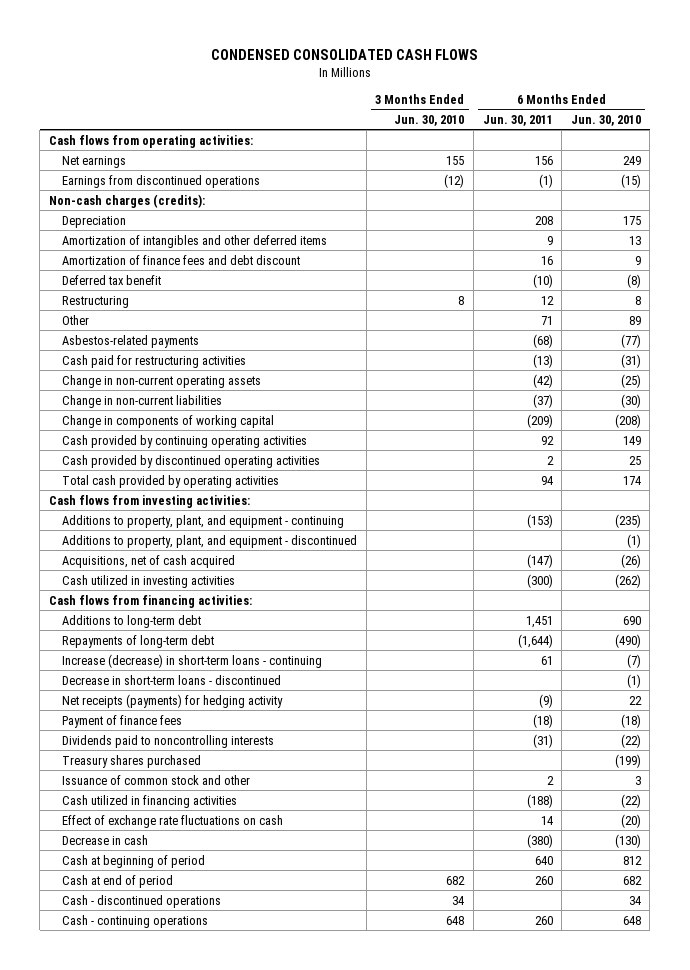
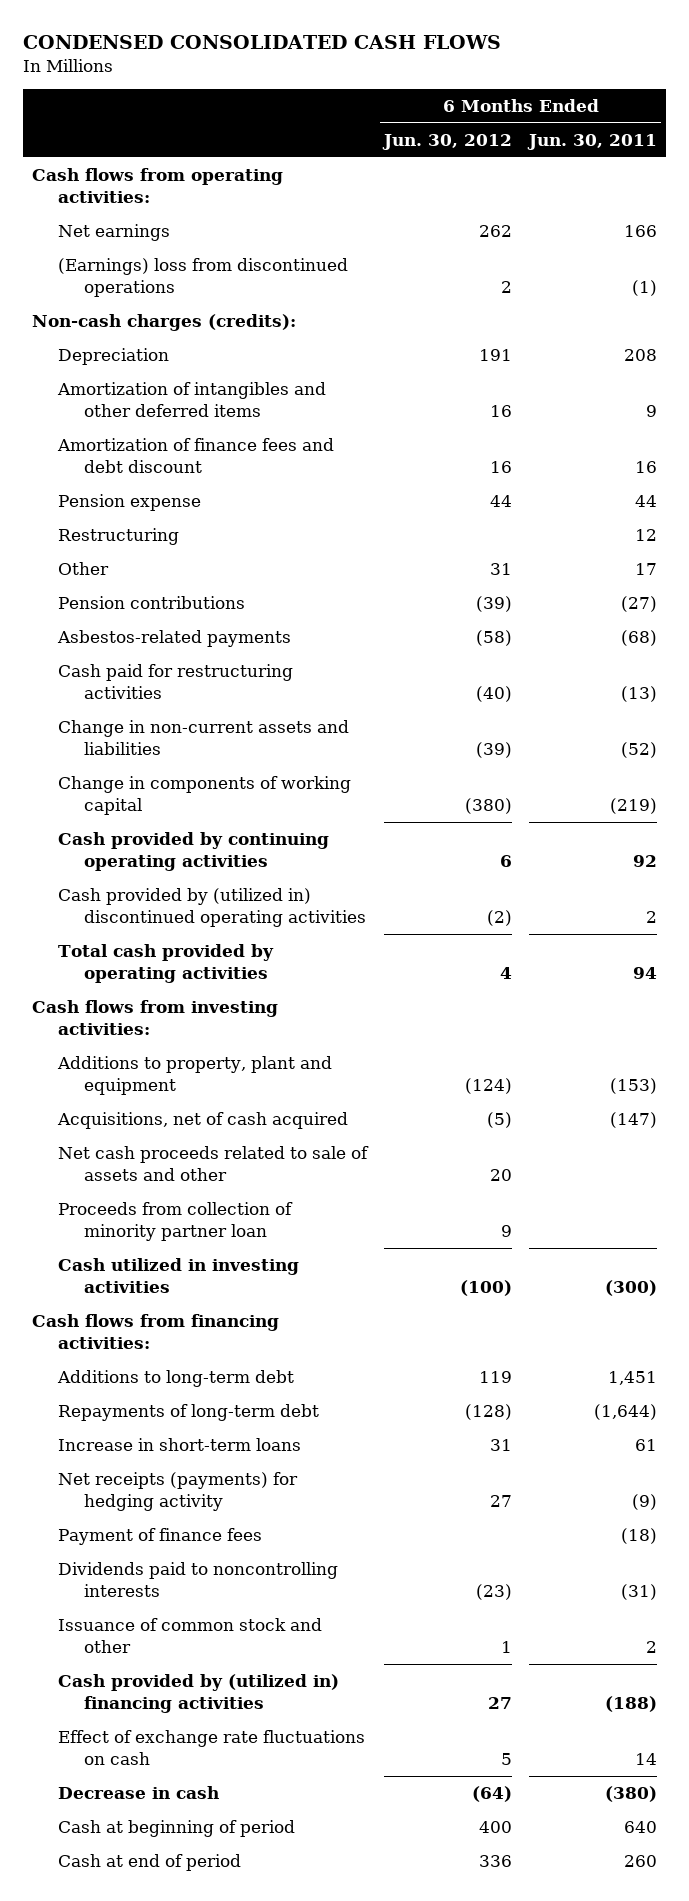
- | 3 Months Ended Jun. 30, 2010 | 6 Months Ended Jun. 30, 2011 | 6 Months Ended Jun. 30, 2010
+ | 6 Months Ended Jun. 30, 2012 | 6 Months Ended Jun. 30, 2011
- Net earnings | 155 | 156 | 249
- Earnings from discontinued operations | (12) | (1) | (15)
+ Net earnings | 262 | 166
+ (Earnings) loss from discontinued operations | 2 | (1)
- Deferred tax benefit | | (10) | (8)
+ Pension expense | 44 | 44
- Other | | 71 | 89
+ Other | 31 | 17
+ Pension contributions | (39) | (27)
- Change in non-current operating assets | | (42) | (25)
- Change in non-current liabilities | | (37) | (30)
- Change in components of working capital | | (209) | (208)
+ Change in non-current assets and liabilities | (39) | (52)
+ Change in components of working capital | (380) | (219)
- Cash provided by discontinued operating activities | | 2 | 25
+ Cash provided by (utilized in) discontinued operating activities | (2) | 2
- Additions to property, plant, and equipment - continuing | | (153) | (235)
- Additions to property, plant, and equipment - discontinued | | | (1)
+ Additions to property, plant and equipment | (124) | (153)
+ Net cash proceeds related to sale of assets and other | 20 |
+ Proceeds from collection of minority partner loan | 9 |
- Increase (decrease) in short-term loans - continuing | | 61 | (7)
- Decrease in short-term loans - discontinued | | | (1)
+ Increase in short-term loans | 31 | 61
- Treasury shares purchased | | | (199)
- Cash utilized in financing activities | | (188) | (22)
+ Cash provided by (utilized in) financing activities | 27 | (188)
- Cash - discontinued operations | 34 | | 34
- Cash - continuing operations | 648 | 260 | 648

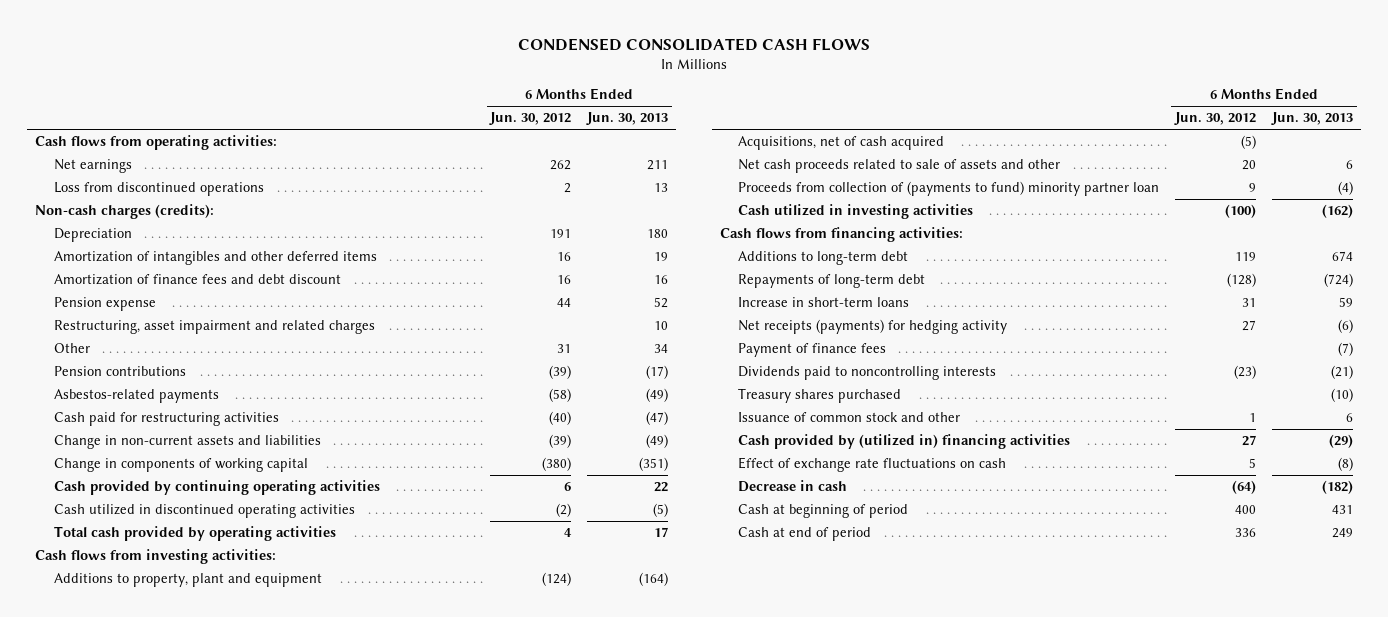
- | 6 Months Ended Jun. 30, 2012 | 6 Months Ended Jun. 30, 2011
+ | 6 Months Ended Jun. 30, 2012 | 6 Months Ended Jun. 30, 2013
- (Earnings) loss from discontinued operations | 2 | (1)
+ Loss from discontinued operations | 2 | 13
- Restructuring | | 12
+ Restructuring, asset impairment and related charges | | 10
- Cash provided by (utilized in) discontinued operating activities | (2) | 2
+ Cash utilized in discontinued operating activities | (2) | (5)
- Proceeds from collection of minority partner loan | 9 |
+ Proceeds from collection of (payments to fund) minority partner loan | 9 | (4)
+ Treasury shares purchased | | (10)

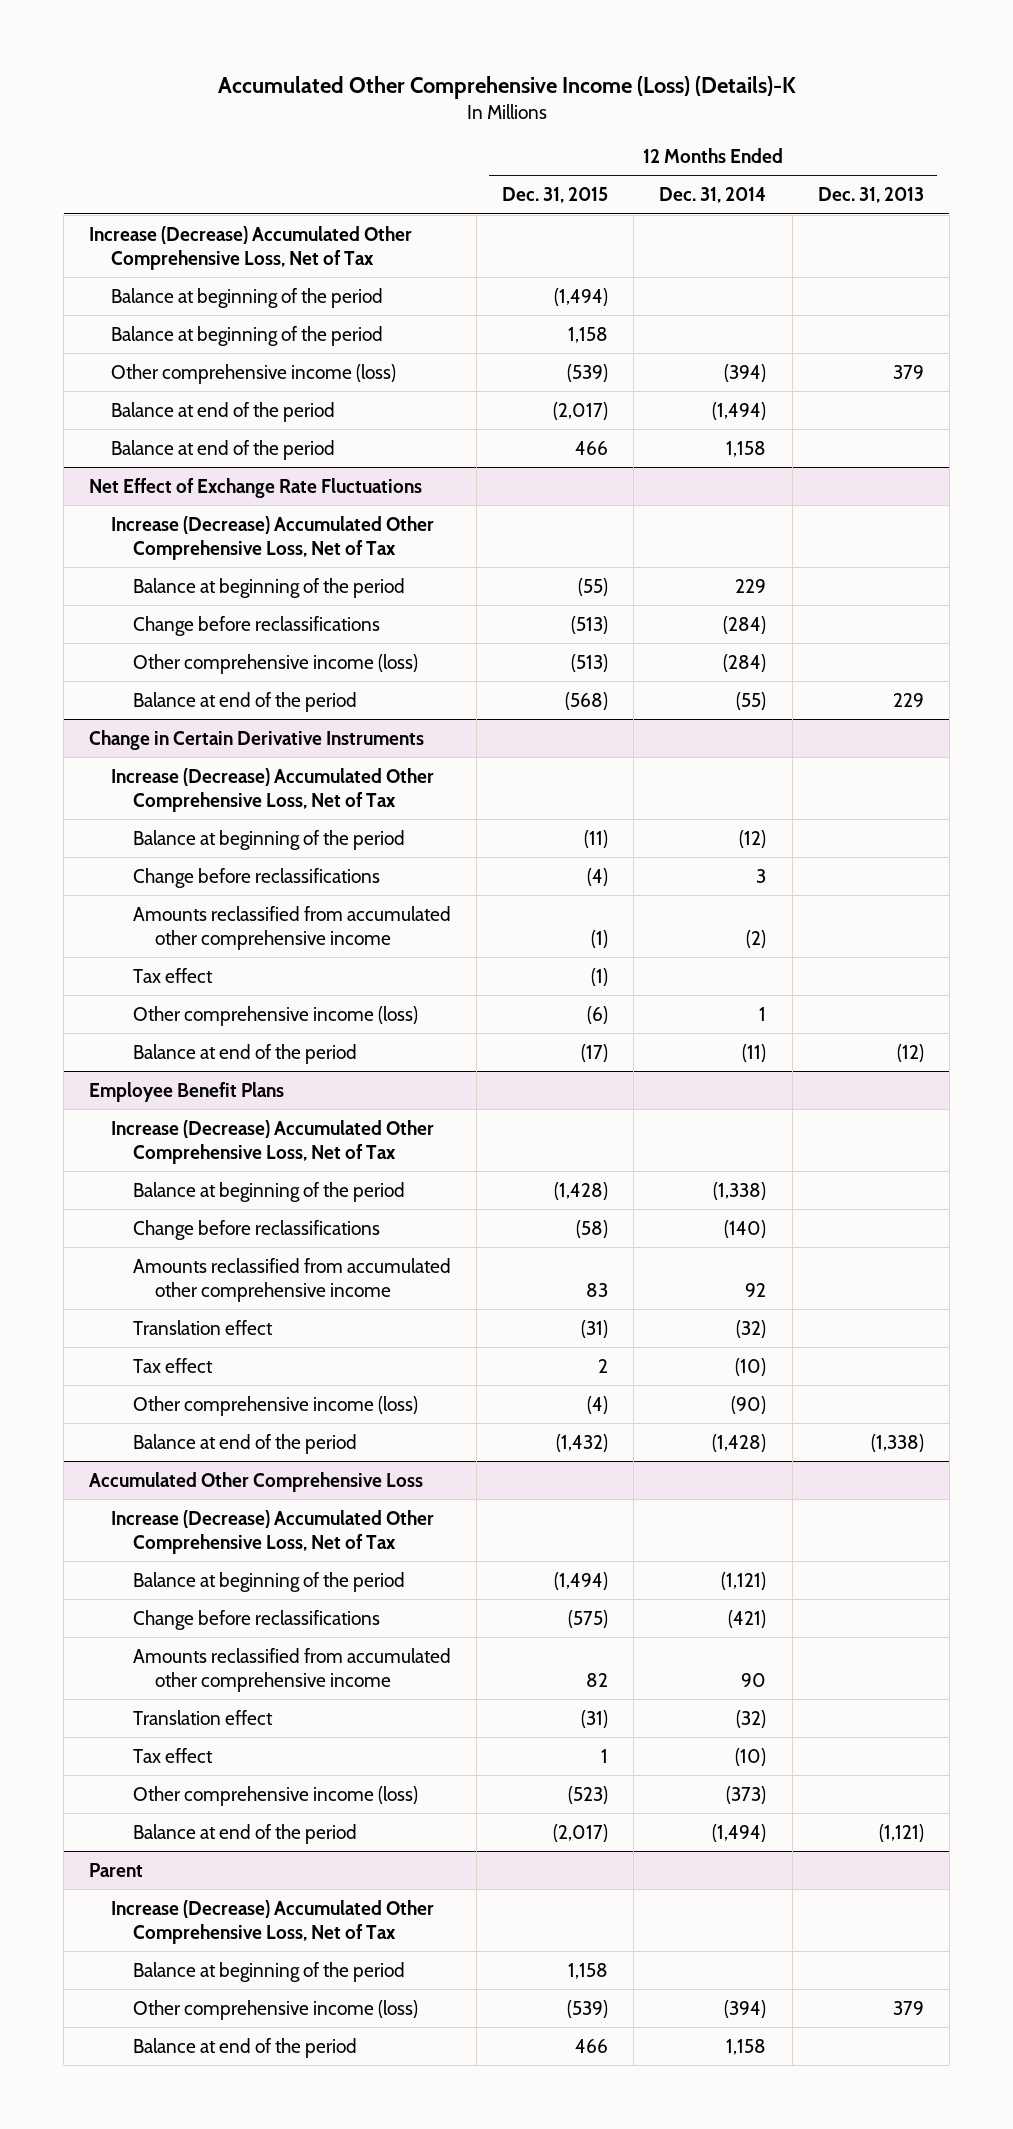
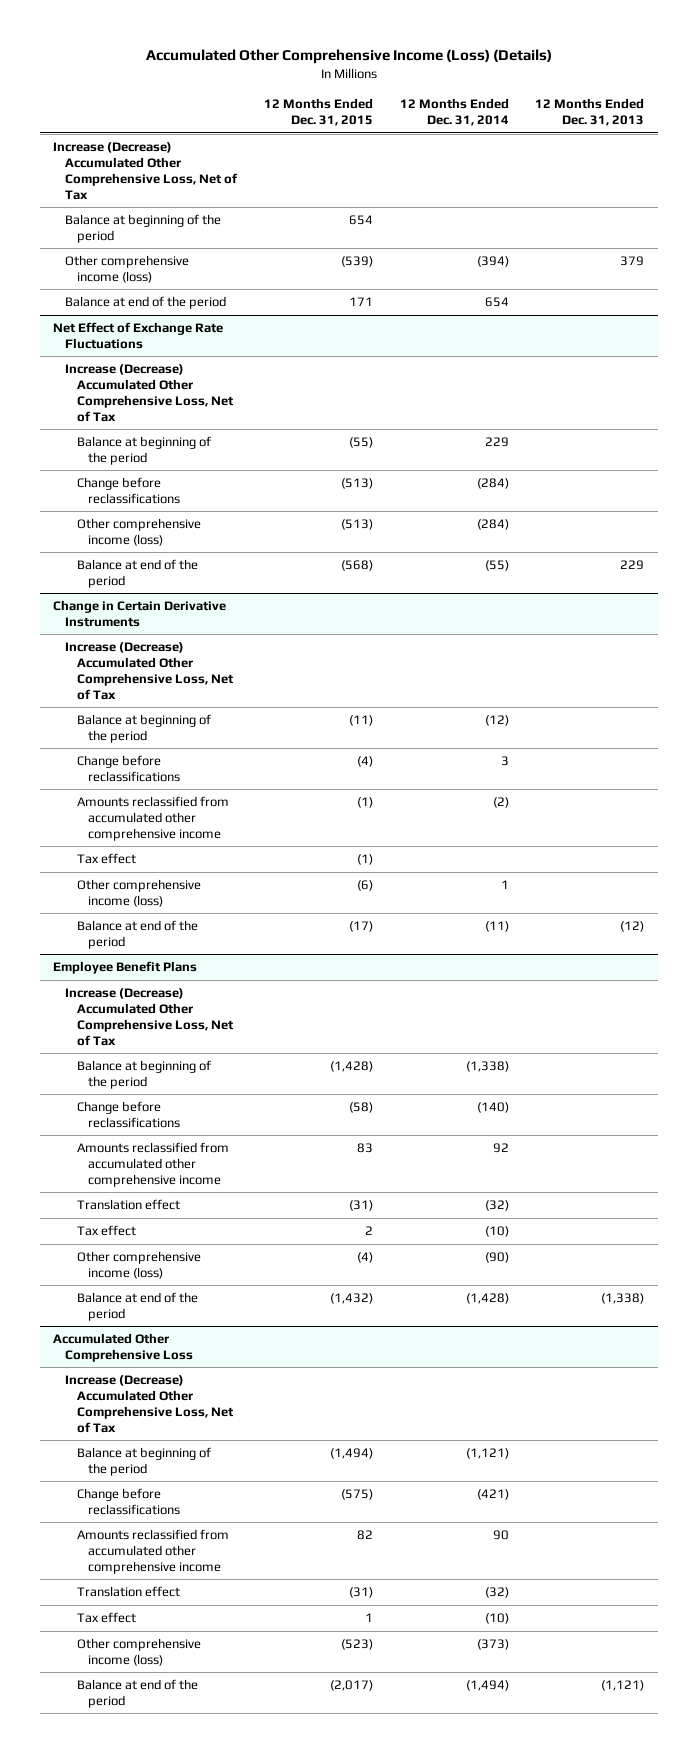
- Accumulated Other Comprehensive Income (Loss) (Details)-K
+ Accumulated Other Comprehensive Income (Loss) (Details)
- Balance at beginning of the period | (1,494) | |
- Balance at beginning of the period | 1,158 | |
+ Balance at beginning of the period | 654 | |
- Balance at end of the period | (2,017) | (1,494) |
- Balance at end of the period | 466 | 1,158 |
+ Balance at end of the period | 171 | 654 |
- Parent
- Increase (Decrease) Accumulated Other Comprehensive Loss, Net of Tax
- Balance at beginning of the period | 1,158 | |
- Other comprehensive income (loss) | (539) | (394) | 379
- Balance at end of the period | 466 | 1,158 |

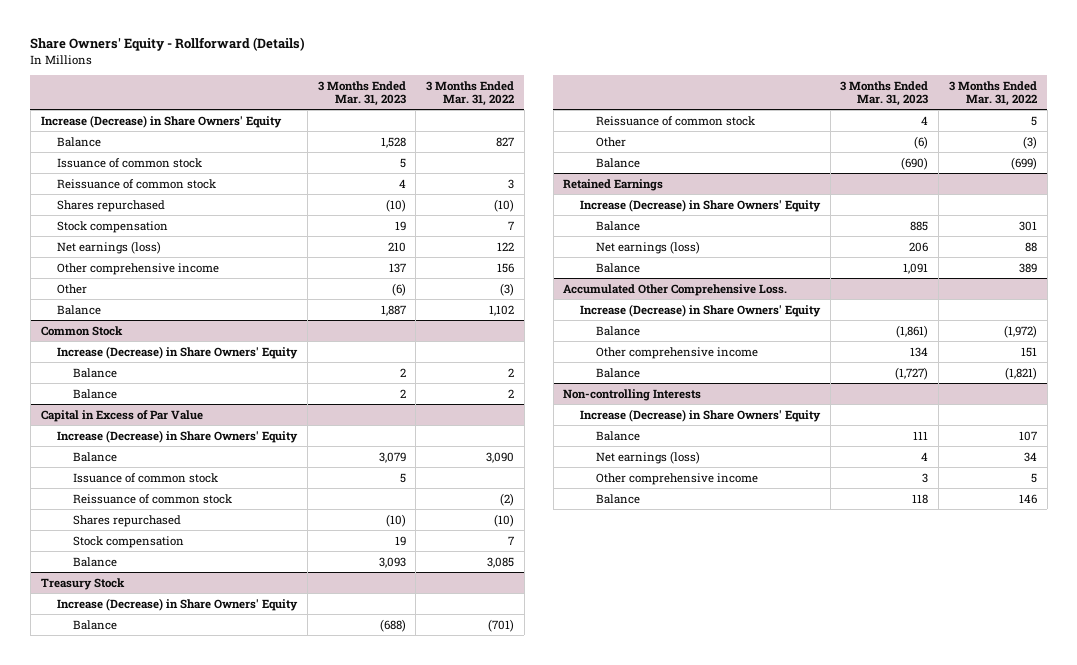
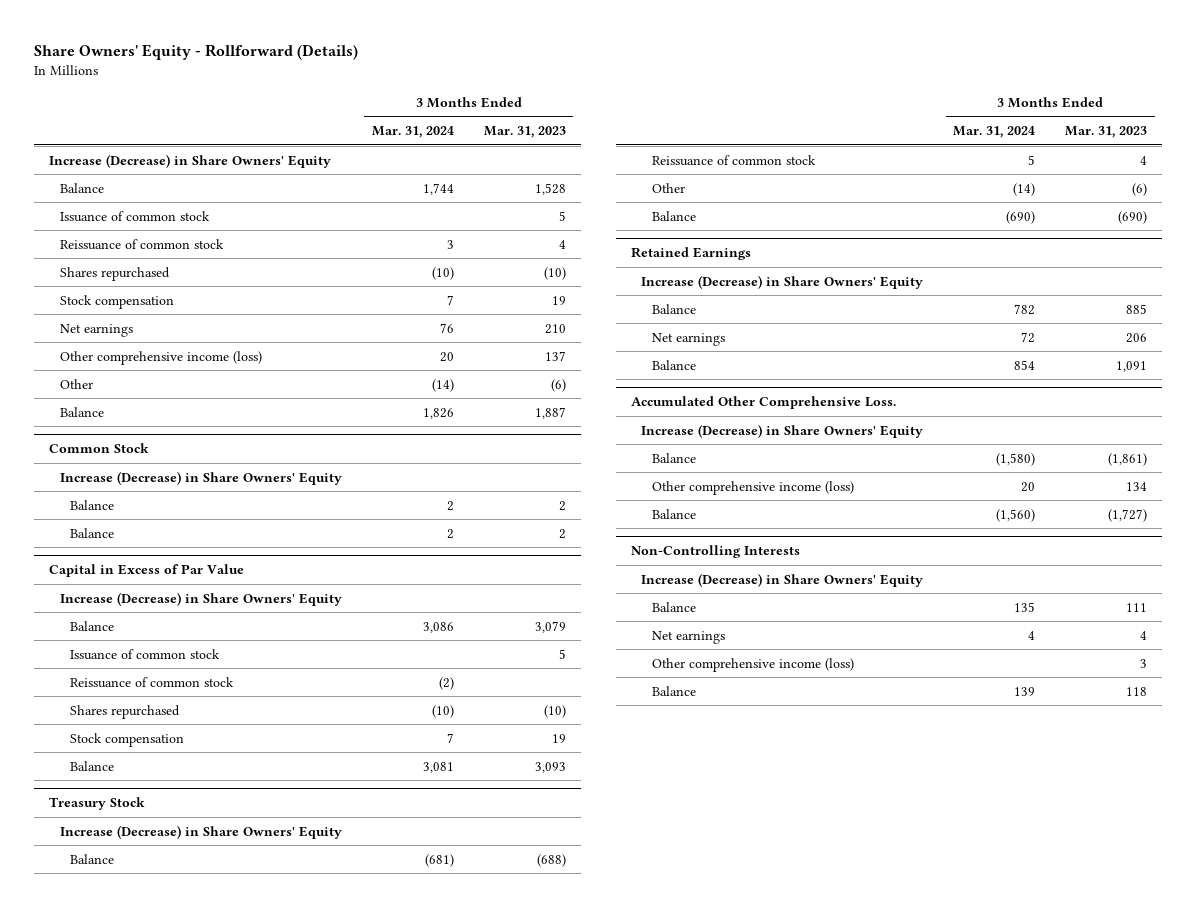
- | 3 Months Ended Mar. 31, 2023 | 3 Months Ended Mar. 31, 2022
+ | 3 Months Ended Mar. 31, 2024 | 3 Months Ended Mar. 31, 2023
- Net earnings (loss) | 210 | 122
- Other comprehensive income | 137 | 156
+ Net earnings | 76 | 210
+ Other comprehensive income (loss) | 20 | 137
@ Retained Earnings
- Net earnings (loss) | 206 | 88
+ Net earnings | 72 | 206
@ Accumulated Other Comprehensive Loss.
- Other comprehensive income | 134 | 151
+ Other comprehensive income (loss) | 20 | 134
- Non-controlling Interests
+ Non-Controlling Interests
- Net earnings (loss) | 4 | 34
- Other comprehensive income | 3 | 5
+ Net earnings | 4 | 4
+ Other comprehensive income (loss) | | 3

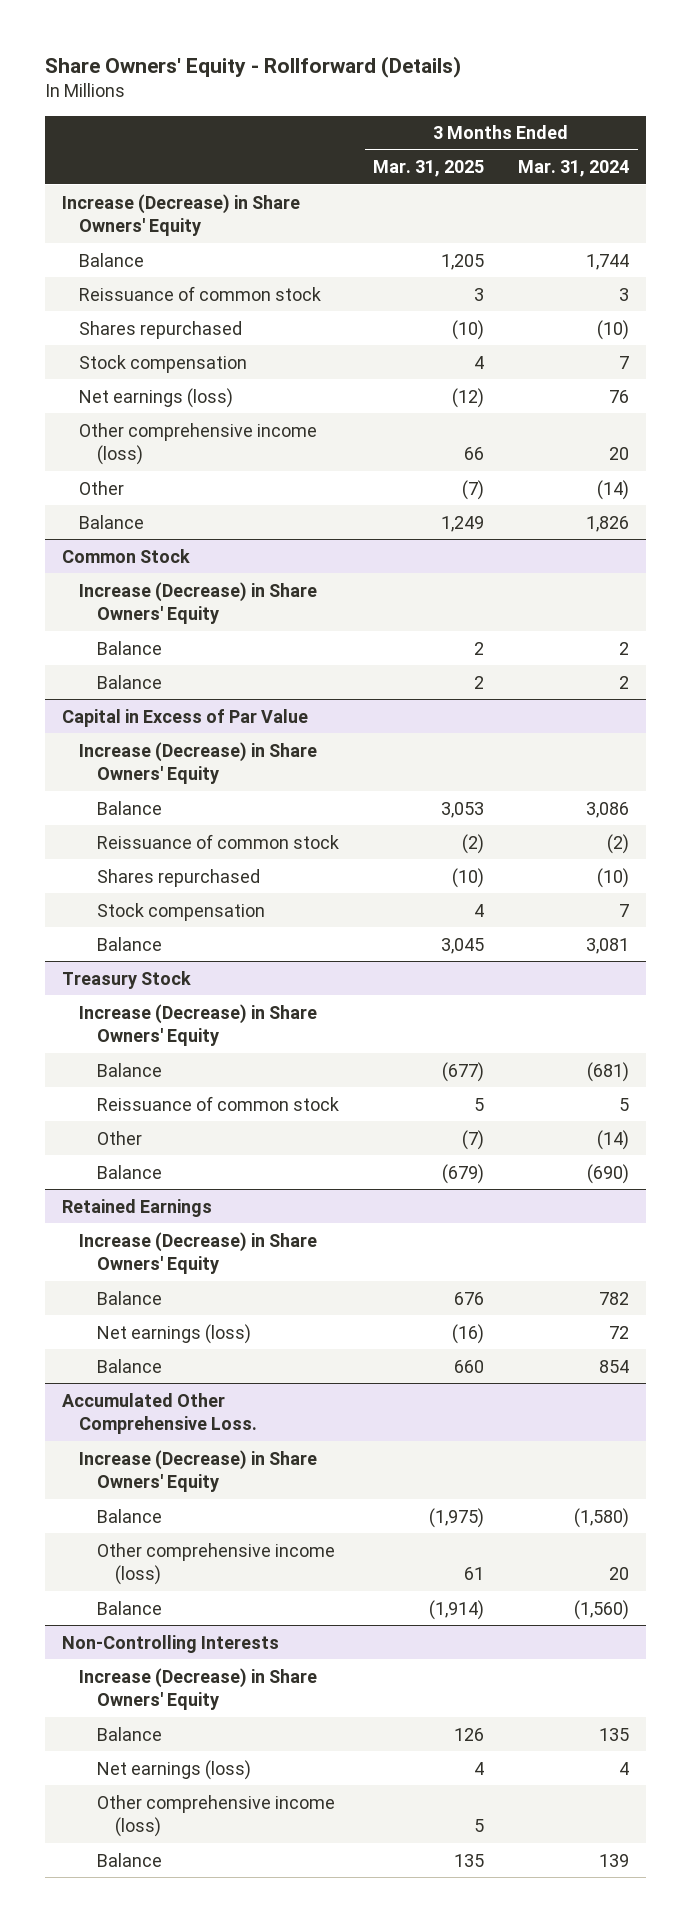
- | 3 Months Ended Mar. 31, 2024 | 3 Months Ended Mar. 31, 2023
+ | 3 Months Ended Mar. 31, 2025 | 3 Months Ended Mar. 31, 2024
- Issuance of common stock | | 5
- Net earnings | 76 | 210
+ Net earnings (loss) | (12) | 76
@ Capital in Excess of Par Value
- Issuance of common stock | | 5
@ Retained Earnings
- Net earnings | 72 | 206
+ Net earnings (loss) | (16) | 72
@ Non-Controlling Interests
- Net earnings | 4 | 4
+ Net earnings (loss) | 4 | 4

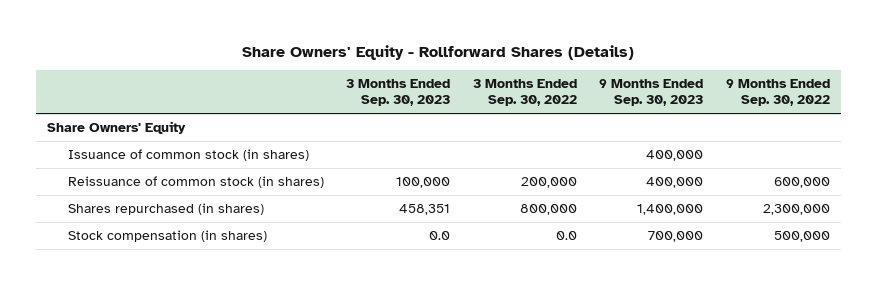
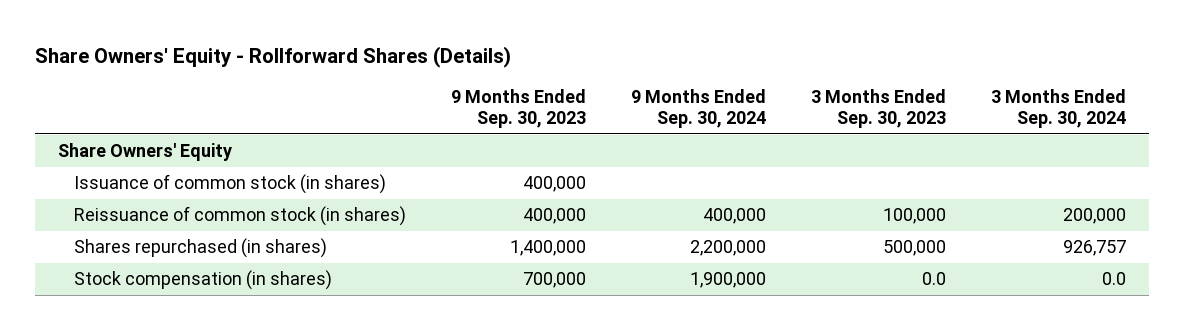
- | 3 Months Ended Sep. 30, 2023 | 3 Months Ended Sep. 30, 2022 | 9 Months Ended Sep. 30, 2023 | 9 Months Ended Sep. 30, 2022
+ | 9 Months Ended Sep. 30, 2023 | 9 Months Ended Sep. 30, 2024 | 3 Months Ended Sep. 30, 2023 | 3 Months Ended Sep. 30, 2024
- Shares repurchased (in shares) | 458,351 | 800,000 | 1,400,000 | 2,300,000
+ Shares repurchased (in shares) | 1,400,000 | 2,200,000 | 500,000 | 926,757

